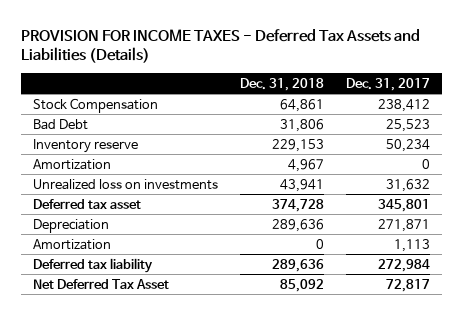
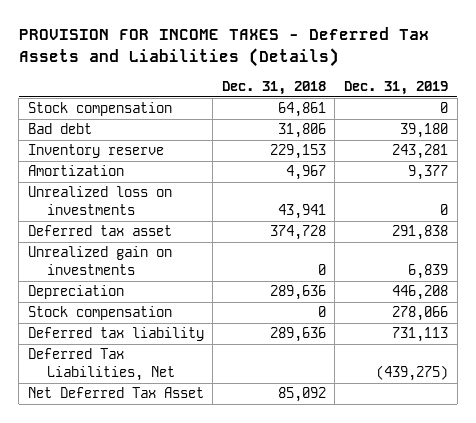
- | Dec. 31, 2018 | Dec. 31, 2017
+ | Dec. 31, 2018 | Dec. 31, 2019
- Stock Compensation | 64,861 | 238,412
- Bad Debt | 31,806 | 25,523
+ Stock compensation | 64,861 | 0
+ Bad debt | 31,806 | 39,180
+ Unrealized gain on investments | 0 | 6,839
- Amortization | 0 | 1,113
+ Stock compensation | 0 | 278,066
+ Deferred Tax Liabilities, Net | | (439,275)

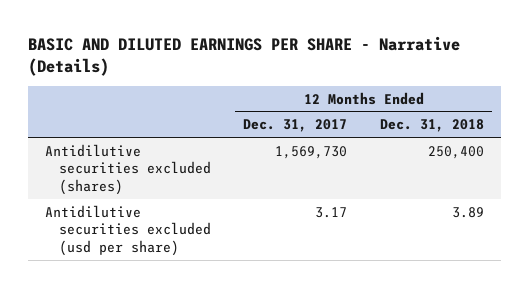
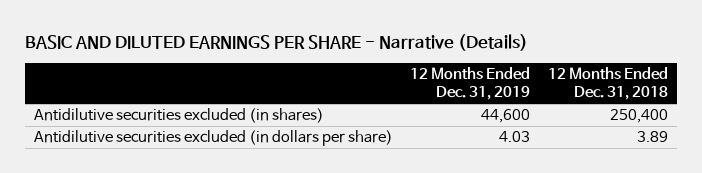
- | 12 Months Ended Dec. 31, 2017 | 12 Months Ended Dec. 31, 2018
+ | 12 Months Ended Dec. 31, 2019 | 12 Months Ended Dec. 31, 2018
- Antidilutive securities excluded (shares) | 1,569,730 | 250,400
- Antidilutive securities excluded (usd per share) | 3.17 | 3.89
+ Antidilutive securities excluded (in shares) | 44,600 | 250,400
+ Antidilutive securities excluded (in dollars per share) | 4.03 | 3.89

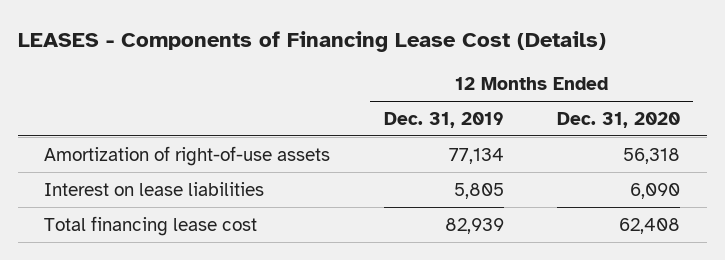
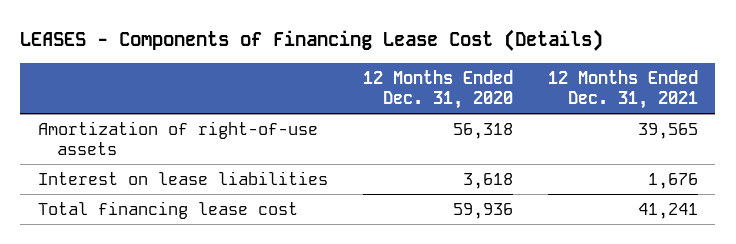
- | 12 Months Ended Dec. 31, 2019 | 12 Months Ended Dec. 31, 2020
+ | 12 Months Ended Dec. 31, 2020 | 12 Months Ended Dec. 31, 2021
- Interest on lease liabilities | 5,805 | 6,090
- Total financing lease cost | 82,939 | 62,408
+ Interest on lease liabilities | 3,618 | 1,676
+ Total financing lease cost | 59,936 | 41,241

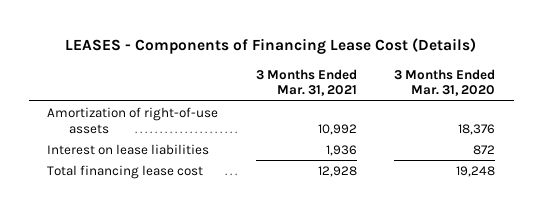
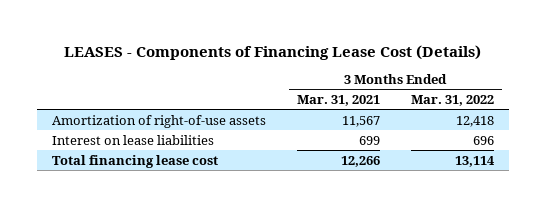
- | 3 Months Ended Mar. 31, 2021 | 3 Months Ended Mar. 31, 2020
+ | 3 Months Ended Mar. 31, 2021 | 3 Months Ended Mar. 31, 2022
- Amortization of right-of-use assets | 10,992 | 18,376
- Interest on lease liabilities | 1,936 | 872
- Total financing lease cost | 12,928 | 19,248
+ Amortization of right-of-use assets | 11,567 | 12,418
+ Interest on lease liabilities | 699 | 696
+ Total financing lease cost | 12,266 | 13,114

